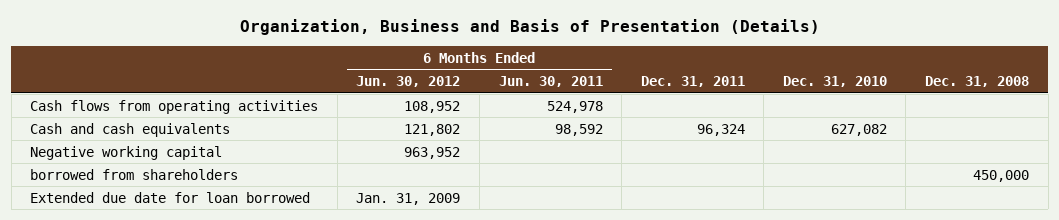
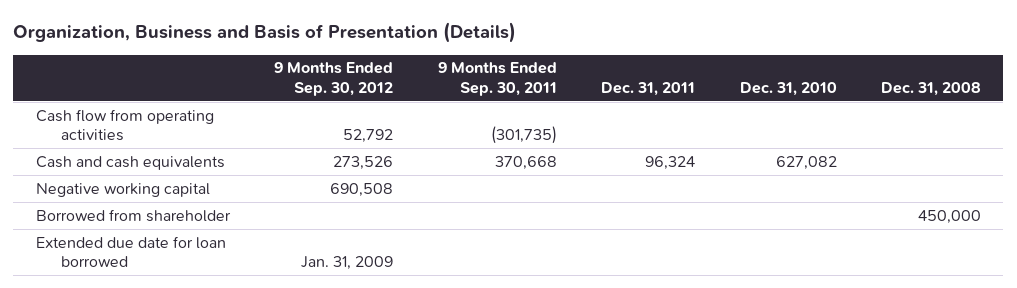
- | 6 Months Ended Jun. 30, 2012 | 6 Months Ended Jun. 30, 2011 | Dec. 31, 2011 | Dec. 31, 2010 | Dec. 31, 2008
+ | 9 Months Ended Sep. 30, 2012 | 9 Months Ended Sep. 30, 2011 | Dec. 31, 2011 | Dec. 31, 2010 | Dec. 31, 2008
- Cash flows from operating activities | 108,952 | 524,978 | | |
+ Cash flow from operating activities | 52,792 | (301,735) | | |
- borrowed from shareholders | | | | | 450,000
+ Borrowed from shareholder | | | | | 450,000

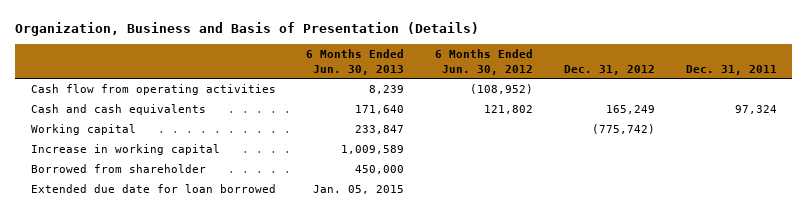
- | 9 Months Ended Sep. 30, 2012 | 9 Months Ended Sep. 30, 2011 | Dec. 31, 2011 | Dec. 31, 2010 | Dec. 31, 2008
+ | 6 Months Ended Jun. 30, 2013 | 6 Months Ended Jun. 30, 2012 | Dec. 31, 2012 | Dec. 31, 2011
- Cash and cash equivalents | 273,526 | 370,668 | 96,324 | 627,082 |
- Negative working capital | 690,508 | | | |
+ Cash and cash equivalents | 171,640 | 121,802 | 165,249 | 97,324
+ Working capital | 233,847 | | (775,742) |
+ Increase in working capital | 1,009,589 | | |

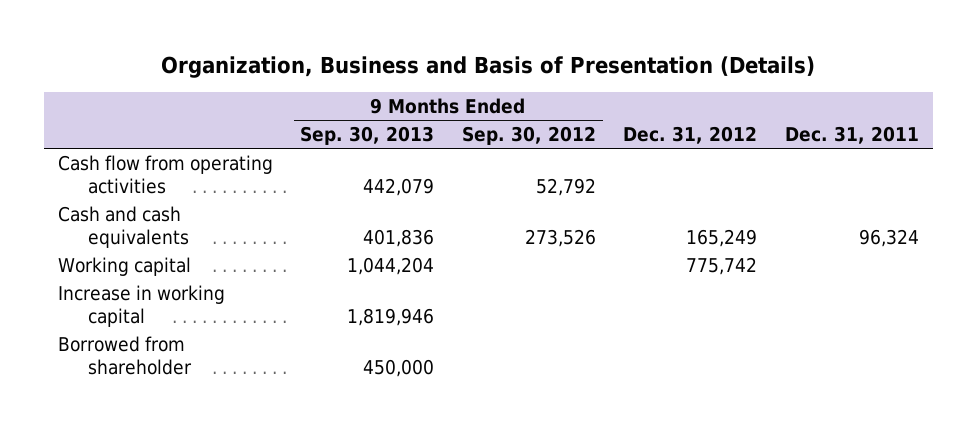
- | 6 Months Ended Jun. 30, 2013 | 6 Months Ended Jun. 30, 2012 | Dec. 31, 2012 | Dec. 31, 2011
+ | 9 Months Ended Sep. 30, 2013 | 9 Months Ended Sep. 30, 2012 | Dec. 31, 2012 | Dec. 31, 2011
- Cash and cash equivalents | 171,640 | 121,802 | 165,249 | 97,324
- Working capital | 233,847 | | (775,742) |
+ Cash and cash equivalents | 401,836 | 273,526 | 165,249 | 96,324
+ Working capital | 1,044,204 | | 775,742 |
- Extended due date for loan borrowed | Jan. 05, 2015 | | |

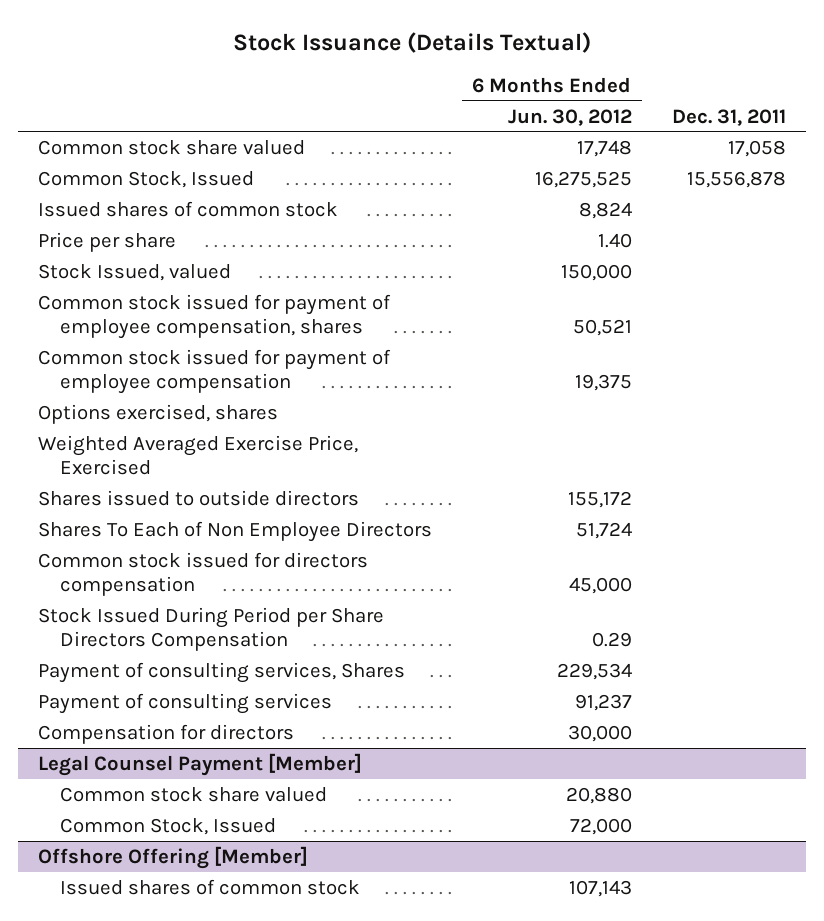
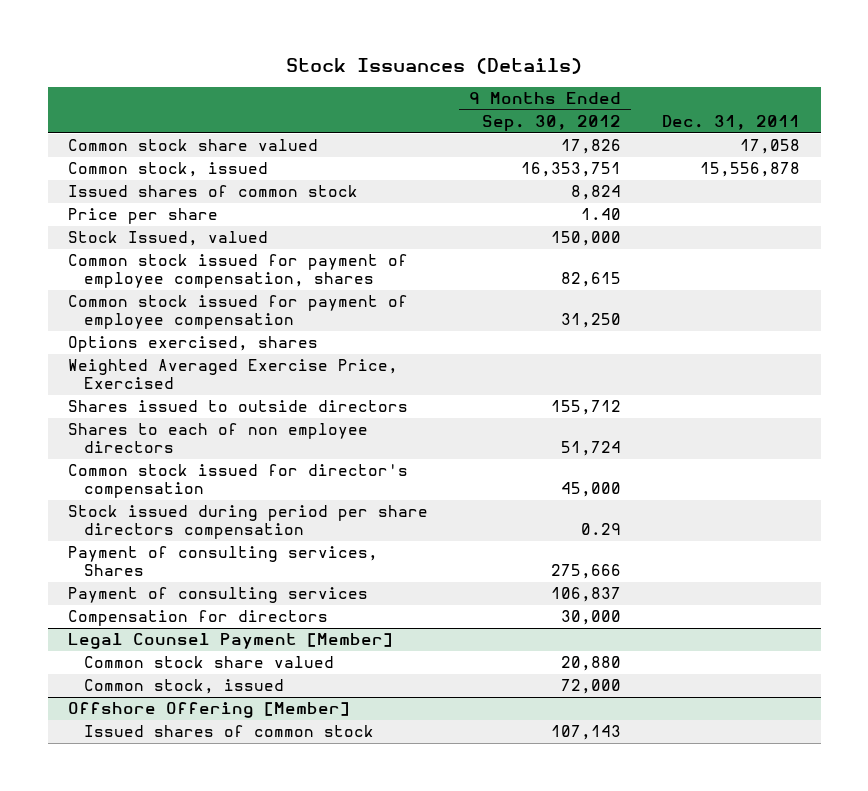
- Stock Issuance (Details Textual)
+ Stock Issuances (Details)
- | 6 Months Ended Jun. 30, 2012 | Dec. 31, 2011
+ | 9 Months Ended Sep. 30, 2012 | Dec. 31, 2011
- Common Stock, Issued | 16,275,525 | 15,556,878
+ Common stock, issued | 16,353,751 | 15,556,878
- Shares To Each of Non Employee Directors | 51,724 |
- Common stock issued for directors compensation | 45,000 |
- Stock Issued During Period per Share Directors Compensation | 0.29 |
+ Shares to each of non employee directors | 51,724 |
+ Common stock issued for director's compensation | 45,000 |
+ Stock issued during period per share directors compensation | 0.29 |
@ Legal Counsel Payment [Member]
- Common Stock, Issued | 72,000 |
+ Common stock, issued | 72,000 |

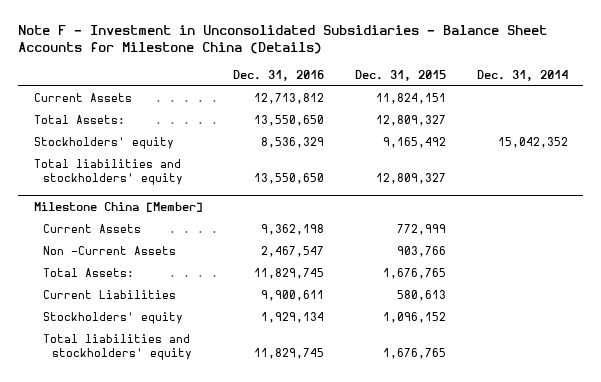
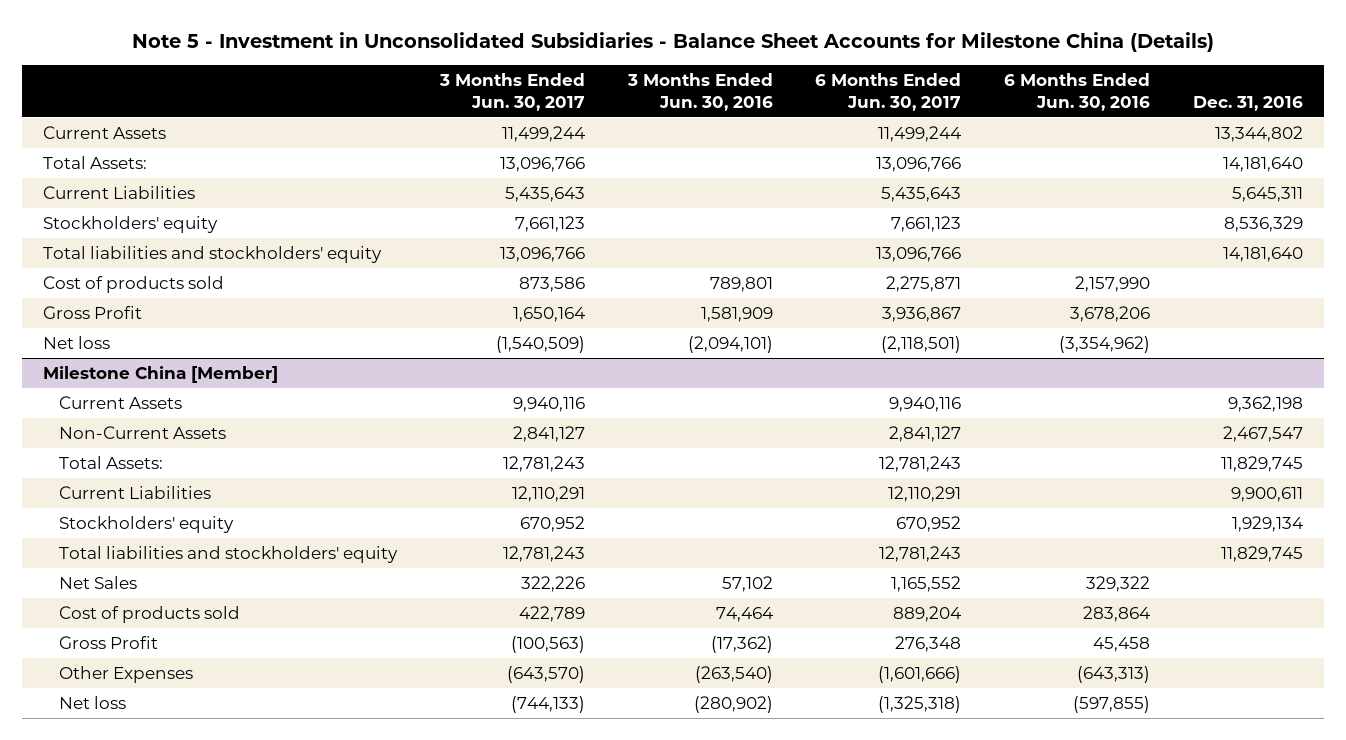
- Note F - Investment in Unconsolidated Subsidiaries - Balance Sheet Accounts for Milestone China (Details)
+ Note 5 - Investment in Unconsolidated Subsidiaries - Balance Sheet Accounts for Milestone China (Details)
- | Dec. 31, 2016 | Dec. 31, 2015 | Dec. 31, 2014
+ | 3 Months Ended Jun. 30, 2017 | 3 Months Ended Jun. 30, 2016 | 6 Months Ended Jun. 30, 2017 | 6 Months Ended Jun. 30, 2016 | Dec. 31, 2016
- Current Assets | 12,713,812 | 11,824,151 |
- Total Assets: | 13,550,650 | 12,809,327 |
+ Current Assets | 11,499,244 | | 11,499,244 | | 13,344,802
+ Total Assets: | 13,096,766 | | 13,096,766 | | 14,181,640
+ Current Liabilities | 5,435,643 | | 5,435,643 | | 5,645,311
- Total liabilities and stockholders' equity | 13,550,650 | 12,809,327 |
+ Total liabilities and stockholders' equity | 13,096,766 | | 13,096,766 | | 14,181,640
+ Cost of products sold | 873,586 | 789,801 | 2,275,871 | 2,157,990 |
+ Gross Profit | 1,650,164 | 1,581,909 | 3,936,867 | 3,678,206 |
+ Net loss | (1,540,509) | (2,094,101) | (2,118,501) | (3,354,962) |
@ Milestone China [Member]
- Non -Current Assets | 2,467,547 | 903,766 |
+ Non-Current Assets | 2,841,127 | | 2,841,127 | | 2,467,547
+ Net Sales | 322,226 | 57,102 | 1,165,552 | 329,322 |
+ Cost of products sold | 422,789 | 74,464 | 889,204 | 283,864 |
+ Gross Profit | (100,563) | (17,362) | 276,348 | 45,458 |
+ Other Expenses | (643,570) | (263,540) | (1,601,666) | (643,313) |
+ Net loss | (744,133) | (280,902) | (1,325,318) | (597,855) |

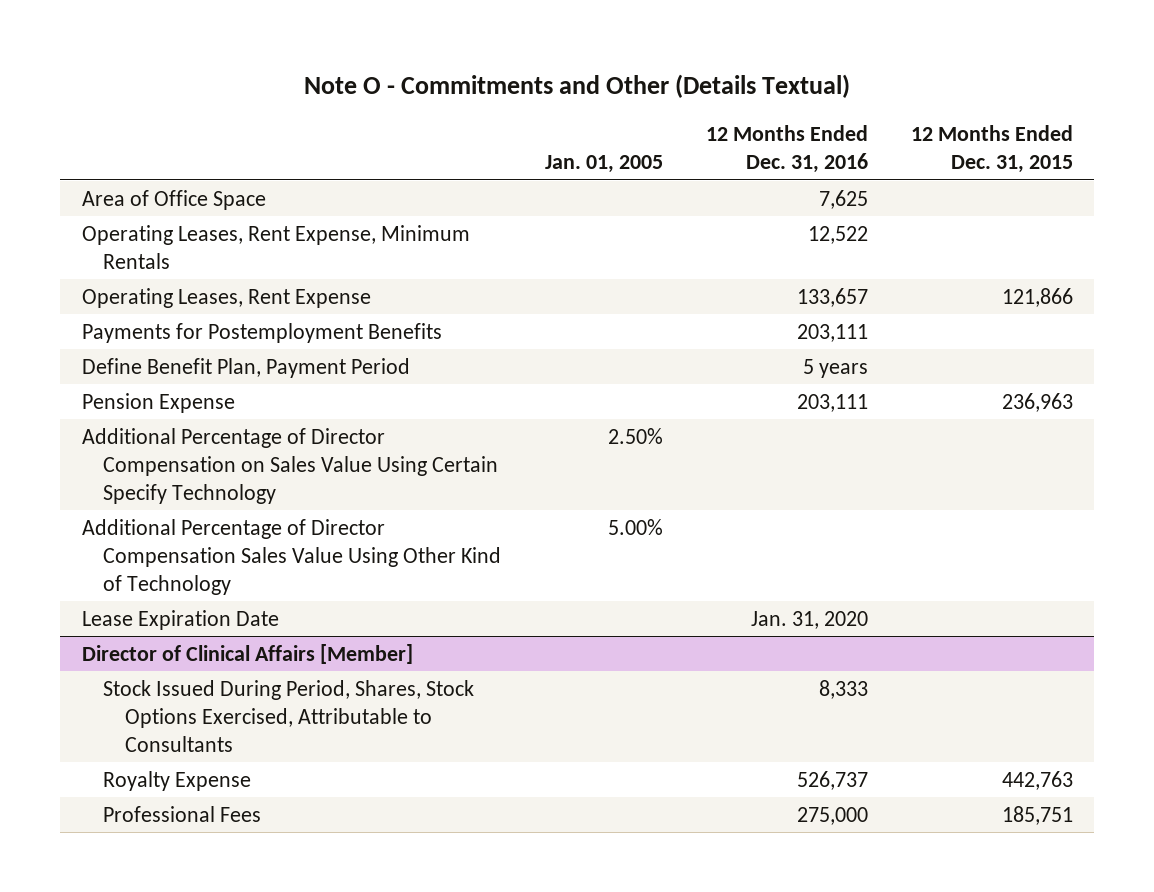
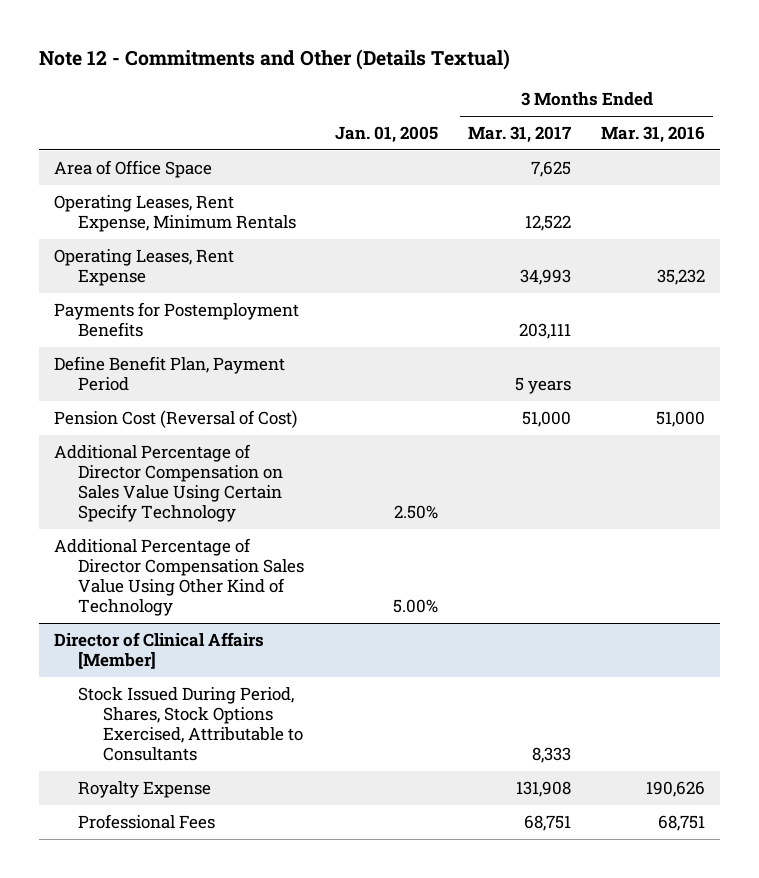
- Note O - Commitments and Other (Details Textual)
+ Note 12 - Commitments and Other (Details Textual)
- | Jan. 01, 2005 | 12 Months Ended Dec. 31, 2016 | 12 Months Ended Dec. 31, 2015
+ | Jan. 01, 2005 | 3 Months Ended Mar. 31, 2017 | 3 Months Ended Mar. 31, 2016
- Pension Expense | | 203,111 | 236,963
+ Pension Cost (Reversal of Cost) | | 51,000 | 51,000
- Lease Expiration Date | | Jan. 31, 2020 |

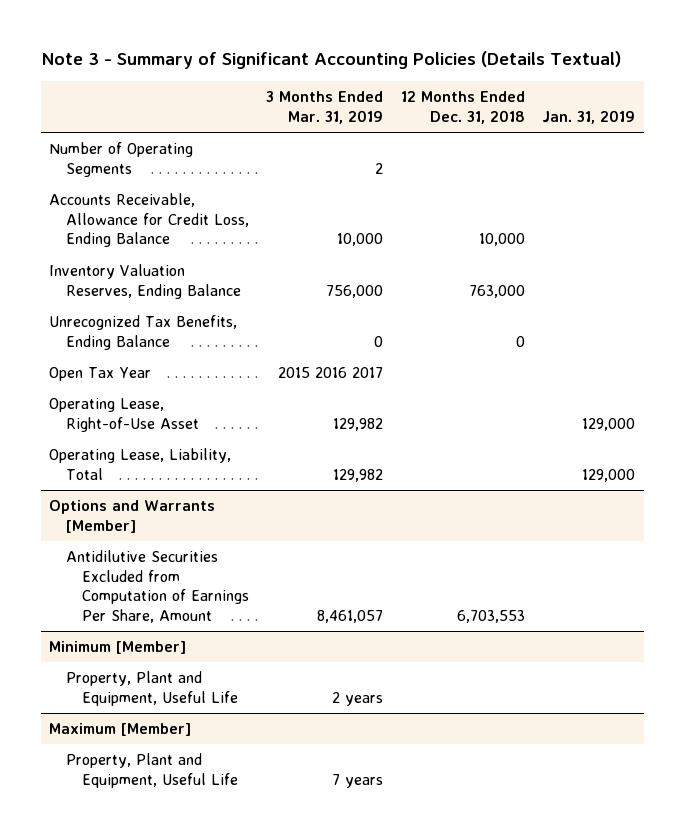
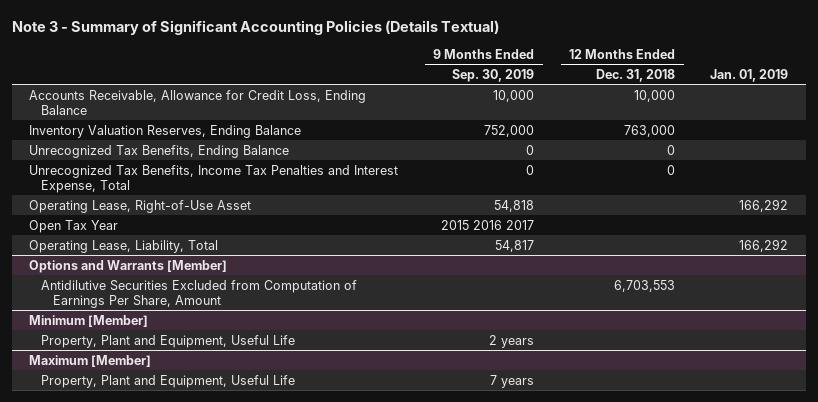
- | 3 Months Ended Mar. 31, 2019 | 12 Months Ended Dec. 31, 2018 | Jan. 31, 2019
+ | 9 Months Ended Sep. 30, 2019 | 12 Months Ended Dec. 31, 2018 | Jan. 01, 2019
- Number of Operating Segments | 2 | |
+ Unrecognized Tax Benefits, Income Tax Penalties and Interest Expense, Total | 0 | 0 |
moved down: Open Tax Year | 2015 2016 2017 | |

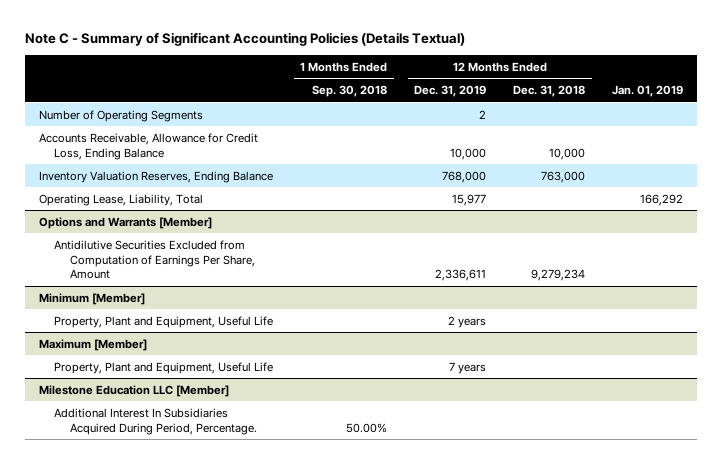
- Note 3 - Summary of Significant Accounting Policies (Details Textual)
+ Note C - Summary of Significant Accounting Policies (Details Textual)
- | 9 Months Ended Sep. 30, 2019 | 12 Months Ended Dec. 31, 2018 | Jan. 01, 2019
+ | 1 Months Ended Sep. 30, 2018 | 12 Months Ended Dec. 31, 2019 | 12 Months Ended Dec. 31, 2018 | Jan. 01, 2019
+ Number of Operating Segments | | 2 | |
- Unrecognized Tax Benefits, Ending Balance | 0 | 0 |
- Unrecognized Tax Benefits, Income Tax Penalties and Interest Expense, Total | 0 | 0 |
- Operating Lease, Right-of-Use Asset | 54,818 | | 166,292
- Open Tax Year | 2015 2016 2017 | |
@ Options and Warrants [Member]
- Antidilutive Securities Excluded from Computation of Earnings Per Share, Amount | | 6,703,553 |
+ Antidilutive Securities Excluded from Computation of Earnings Per Share, Amount | | 2,336,611 | 9,279,234 |
+ Milestone Education LLC [Member]
+ Additional Interest In Subsidiaries Acquired During Period, Percentage. | 50.00% | | |

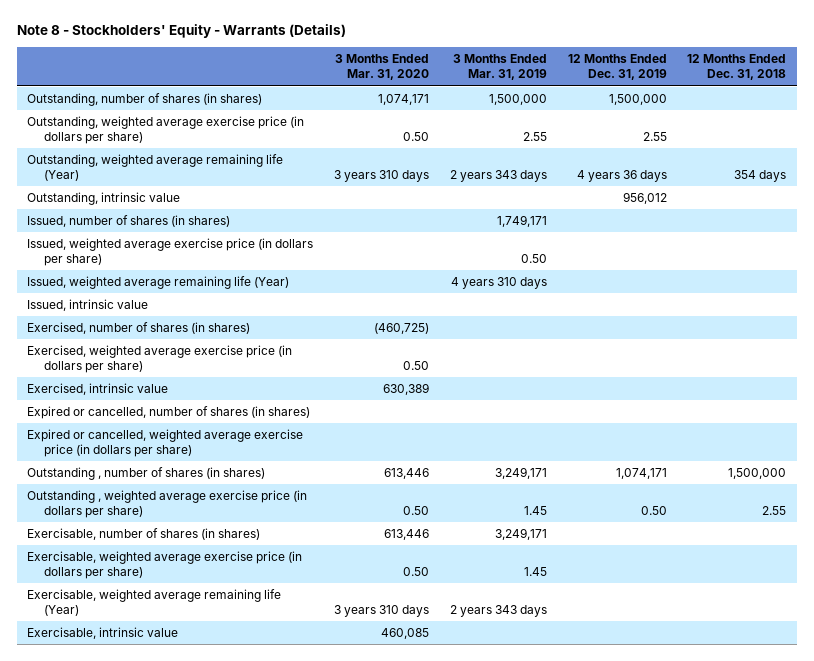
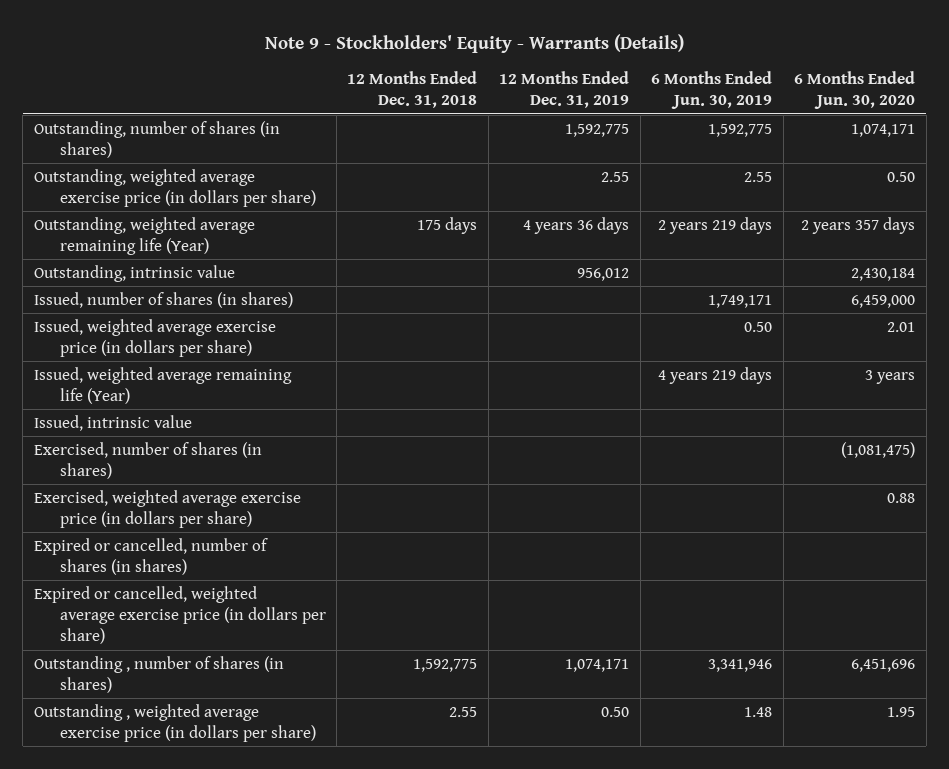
- Note 8 - Stockholders' Equity - Warrants (Details)
+ Note 9 - Stockholders' Equity - Warrants (Details)
- | 3 Months Ended Mar. 31, 2020 | 3 Months Ended Mar. 31, 2019 | 12 Months Ended Dec. 31, 2019 | 12 Months Ended Dec. 31, 2018
+ | 12 Months Ended Dec. 31, 2018 | 12 Months Ended Dec. 31, 2019 | 6 Months Ended Jun. 30, 2019 | 6 Months Ended Jun. 30, 2020
- Outstanding, number of shares (in shares) | 1,074,171 | 1,500,000 | 1,500,000 |
+ Outstanding, number of shares (in shares) | | 1,592,775 | 1,592,775 | 1,074,171
- Outstanding, weighted average remaining life (Year) | 3 years 310 days | 2 years 343 days | 4 years 36 days | 354 days
+ Outstanding, weighted average remaining life (Year) | 175 days | 4 years 36 days | 2 years 219 days | 2 years 357 days
- Exercised, intrinsic value | 630,389 | | |
- Outstanding , number of shares (in shares) | 613,446 | 3,249,171 | 1,074,171 | 1,500,000
+ Outstanding , number of shares (in shares) | 1,592,775 | 1,074,171 | 3,341,946 | 6,451,696
- Exercisable, number of shares (in shares) | 613,446 | 3,249,171 | |
- Exercisable, weighted average exercise price (in dollars per share) | 0.50 | 1.45 | |
- Exercisable, weighted average remaining life (Year) | 3 years 310 days | 2 years 343 days | |
- Exercisable, intrinsic value | 460,085 | | |

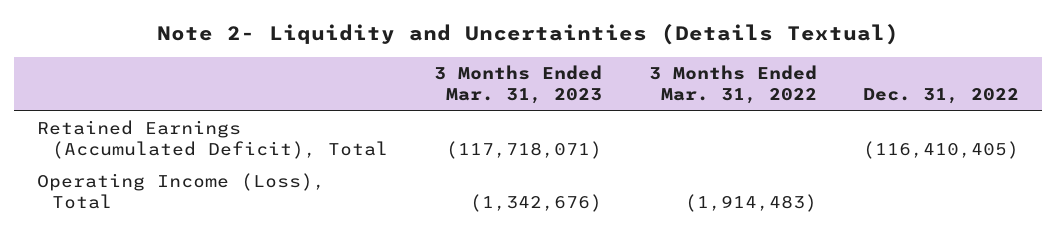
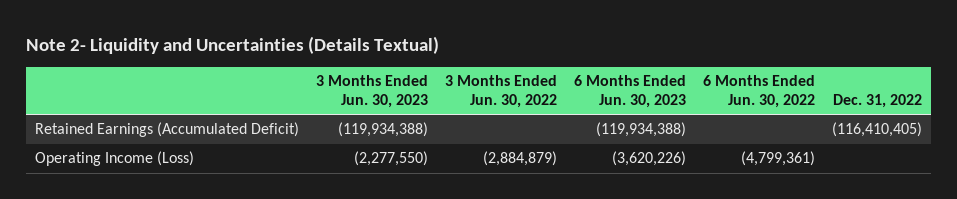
- | 3 Months Ended Mar. 31, 2023 | 3 Months Ended Mar. 31, 2022 | Dec. 31, 2022
+ | 3 Months Ended Jun. 30, 2023 | 3 Months Ended Jun. 30, 2022 | 6 Months Ended Jun. 30, 2023 | 6 Months Ended Jun. 30, 2022 | Dec. 31, 2022
- Retained Earnings (Accumulated Deficit), Total | (117,718,071) | | (116,410,405)
- Operating Income (Loss), Total | (1,342,676) | (1,914,483) |
+ Retained Earnings (Accumulated Deficit) | (119,934,388) | | (119,934,388) | | (116,410,405)
+ Operating Income (Loss) | (2,277,550) | (2,884,879) | (3,620,226) | (4,799,361) |

